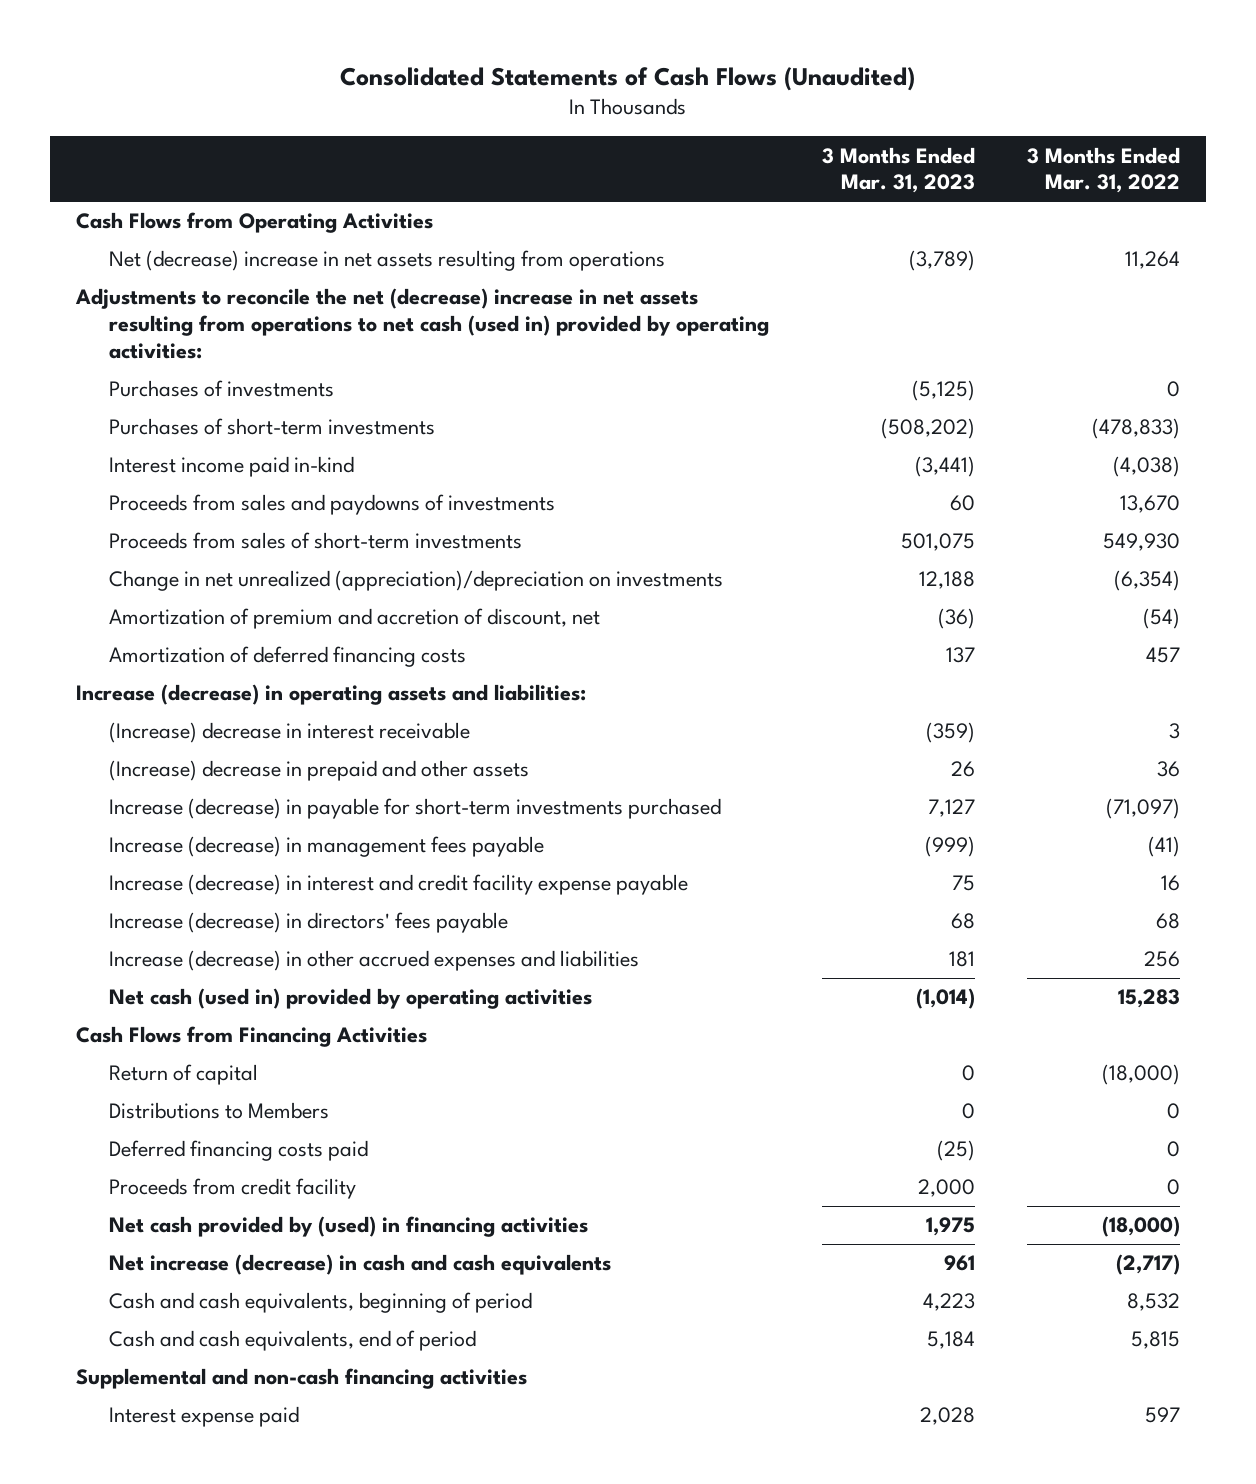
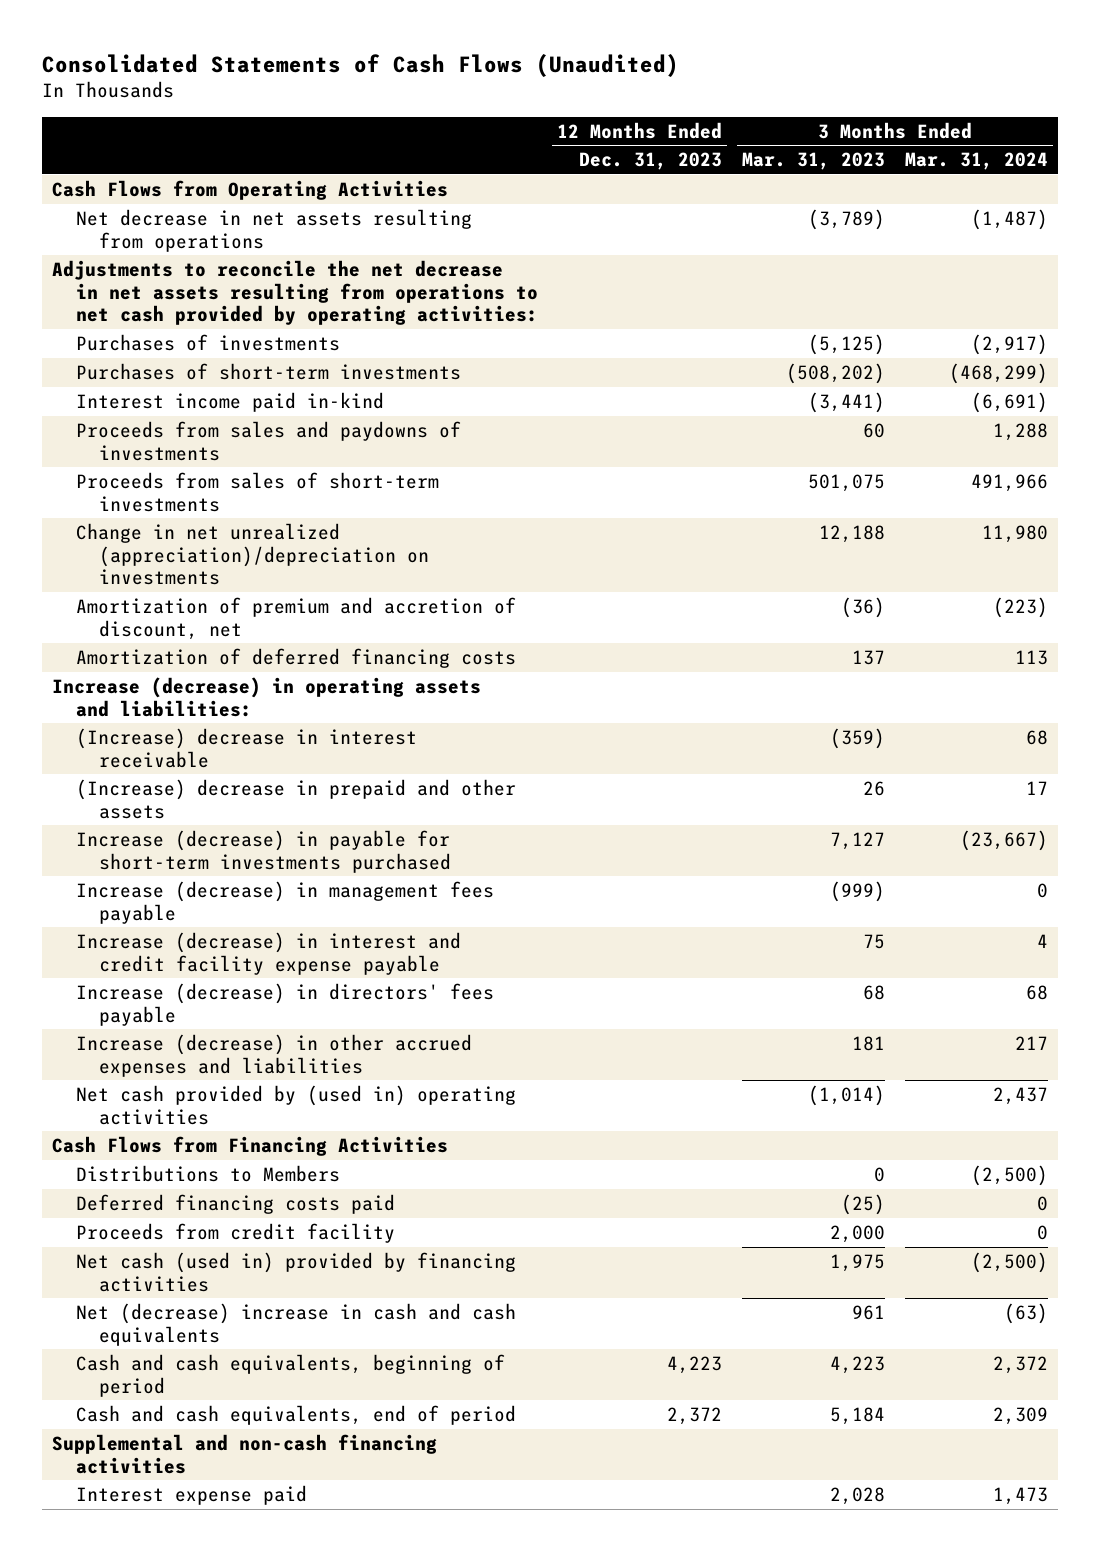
- | 3 Months Ended Mar. 31, 2023 | 3 Months Ended Mar. 31, 2022
+ | 12 Months Ended Dec. 31, 2023 | 3 Months Ended Mar. 31, 2023 | 3 Months Ended Mar. 31, 2024
- Net (decrease) increase in net assets resulting from operations | (3,789) | 11,264
- Adjustments to reconcile the net (decrease) increase in net assets resulting from operations to net cash (used in) provided by operating activities:
+ Net decrease in net assets resulting from operations | | (3,789) | (1,487)
+ Adjustments to reconcile the net decrease in net assets resulting from operations to net cash provided by operating activities:
- Net cash (used in) provided by operating activities | (1,014) | 15,283
+ Net cash provided by (used in) operating activities | | (1,014) | 2,437
- Return of capital | 0 | (18,000)
- Net cash provided by (used) in financing activities | 1,975 | (18,000)
- Net increase (decrease) in cash and cash equivalents | 961 | (2,717)
+ Net cash (used in) provided by financing activities | | 1,975 | (2,500)
+ Net (decrease) increase in cash and cash equivalents | | 961 | (63)

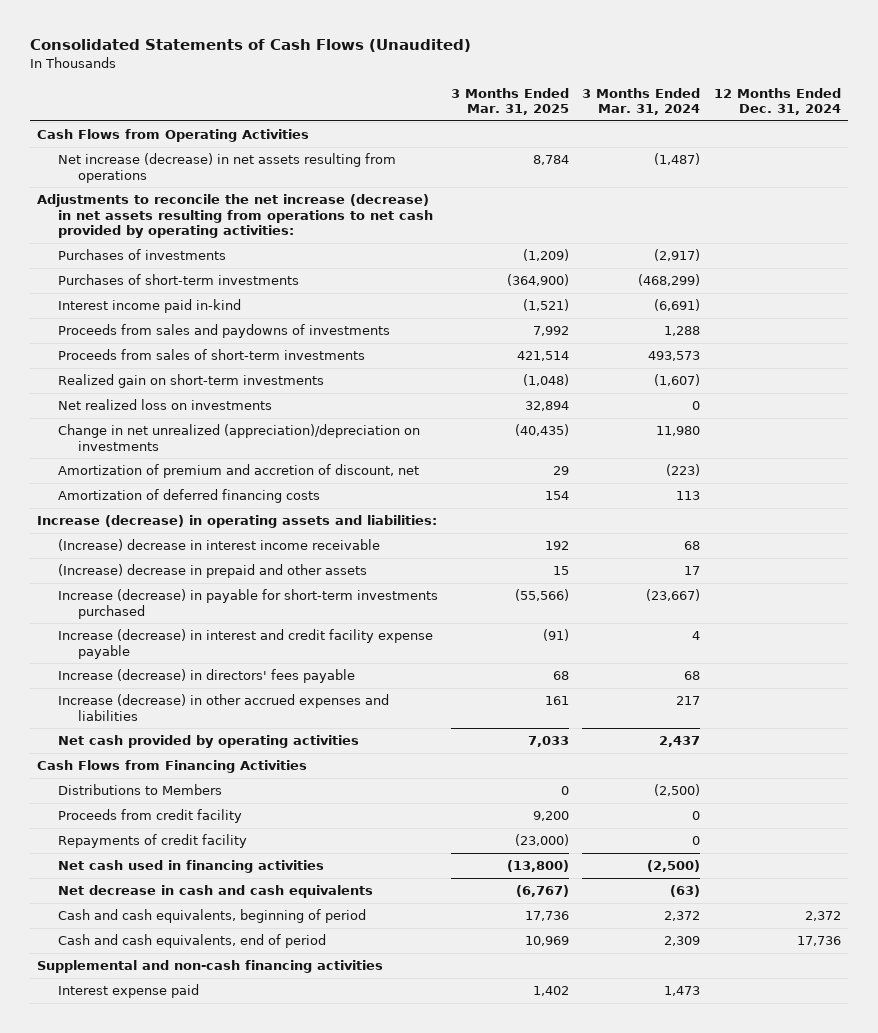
- | 12 Months Ended Dec. 31, 2023 | 3 Months Ended Mar. 31, 2023 | 3 Months Ended Mar. 31, 2024
+ | 3 Months Ended Mar. 31, 2025 | 3 Months Ended Mar. 31, 2024 | 12 Months Ended Dec. 31, 2024
- Net decrease in net assets resulting from operations | | (3,789) | (1,487)
- Adjustments to reconcile the net decrease in net assets resulting from operations to net cash provided by operating activities:
+ Net increase (decrease) in net assets resulting from operations | 8,784 | (1,487) |
+ Adjustments to reconcile the net increase (decrease) in net assets resulting from operations to net cash provided by operating activities:
- Proceeds from sales of short-term investments | | 501,075 | 491,966
+ Proceeds from sales of short-term investments | 421,514 | 493,573 |
+ Realized gain on short-term investments | (1,048) | (1,607) |
+ Net realized loss on investments | 32,894 | 0 |
- (Increase) decrease in interest receivable | | (359) | 68
+ (Increase) decrease in interest income receivable | 192 | 68 |
- Increase (decrease) in management fees payable | | (999) | 0
- Net cash provided by (used in) operating activities | | (1,014) | 2,437
+ Net cash provided by operating activities | 7,033 | 2,437 |
- Deferred financing costs paid | | (25) | 0
- Net cash (used in) provided by financing activities | | 1,975 | (2,500)
- Net (decrease) increase in cash and cash equivalents | | 961 | (63)
+ Repayments of credit facility | (23,000) | 0 |
+ Net cash used in financing activities | (13,800) | (2,500) |
+ Net decrease in cash and cash equivalents | (6,767) | (63) |

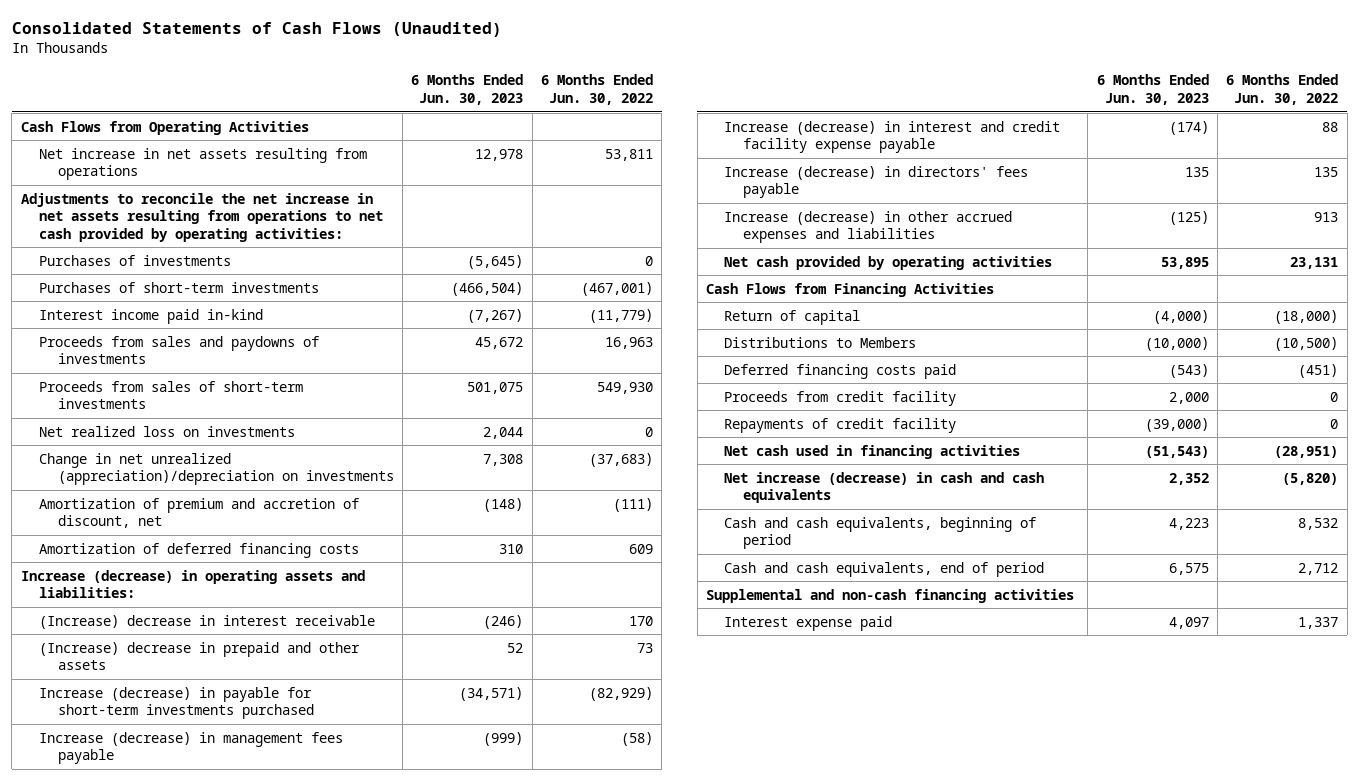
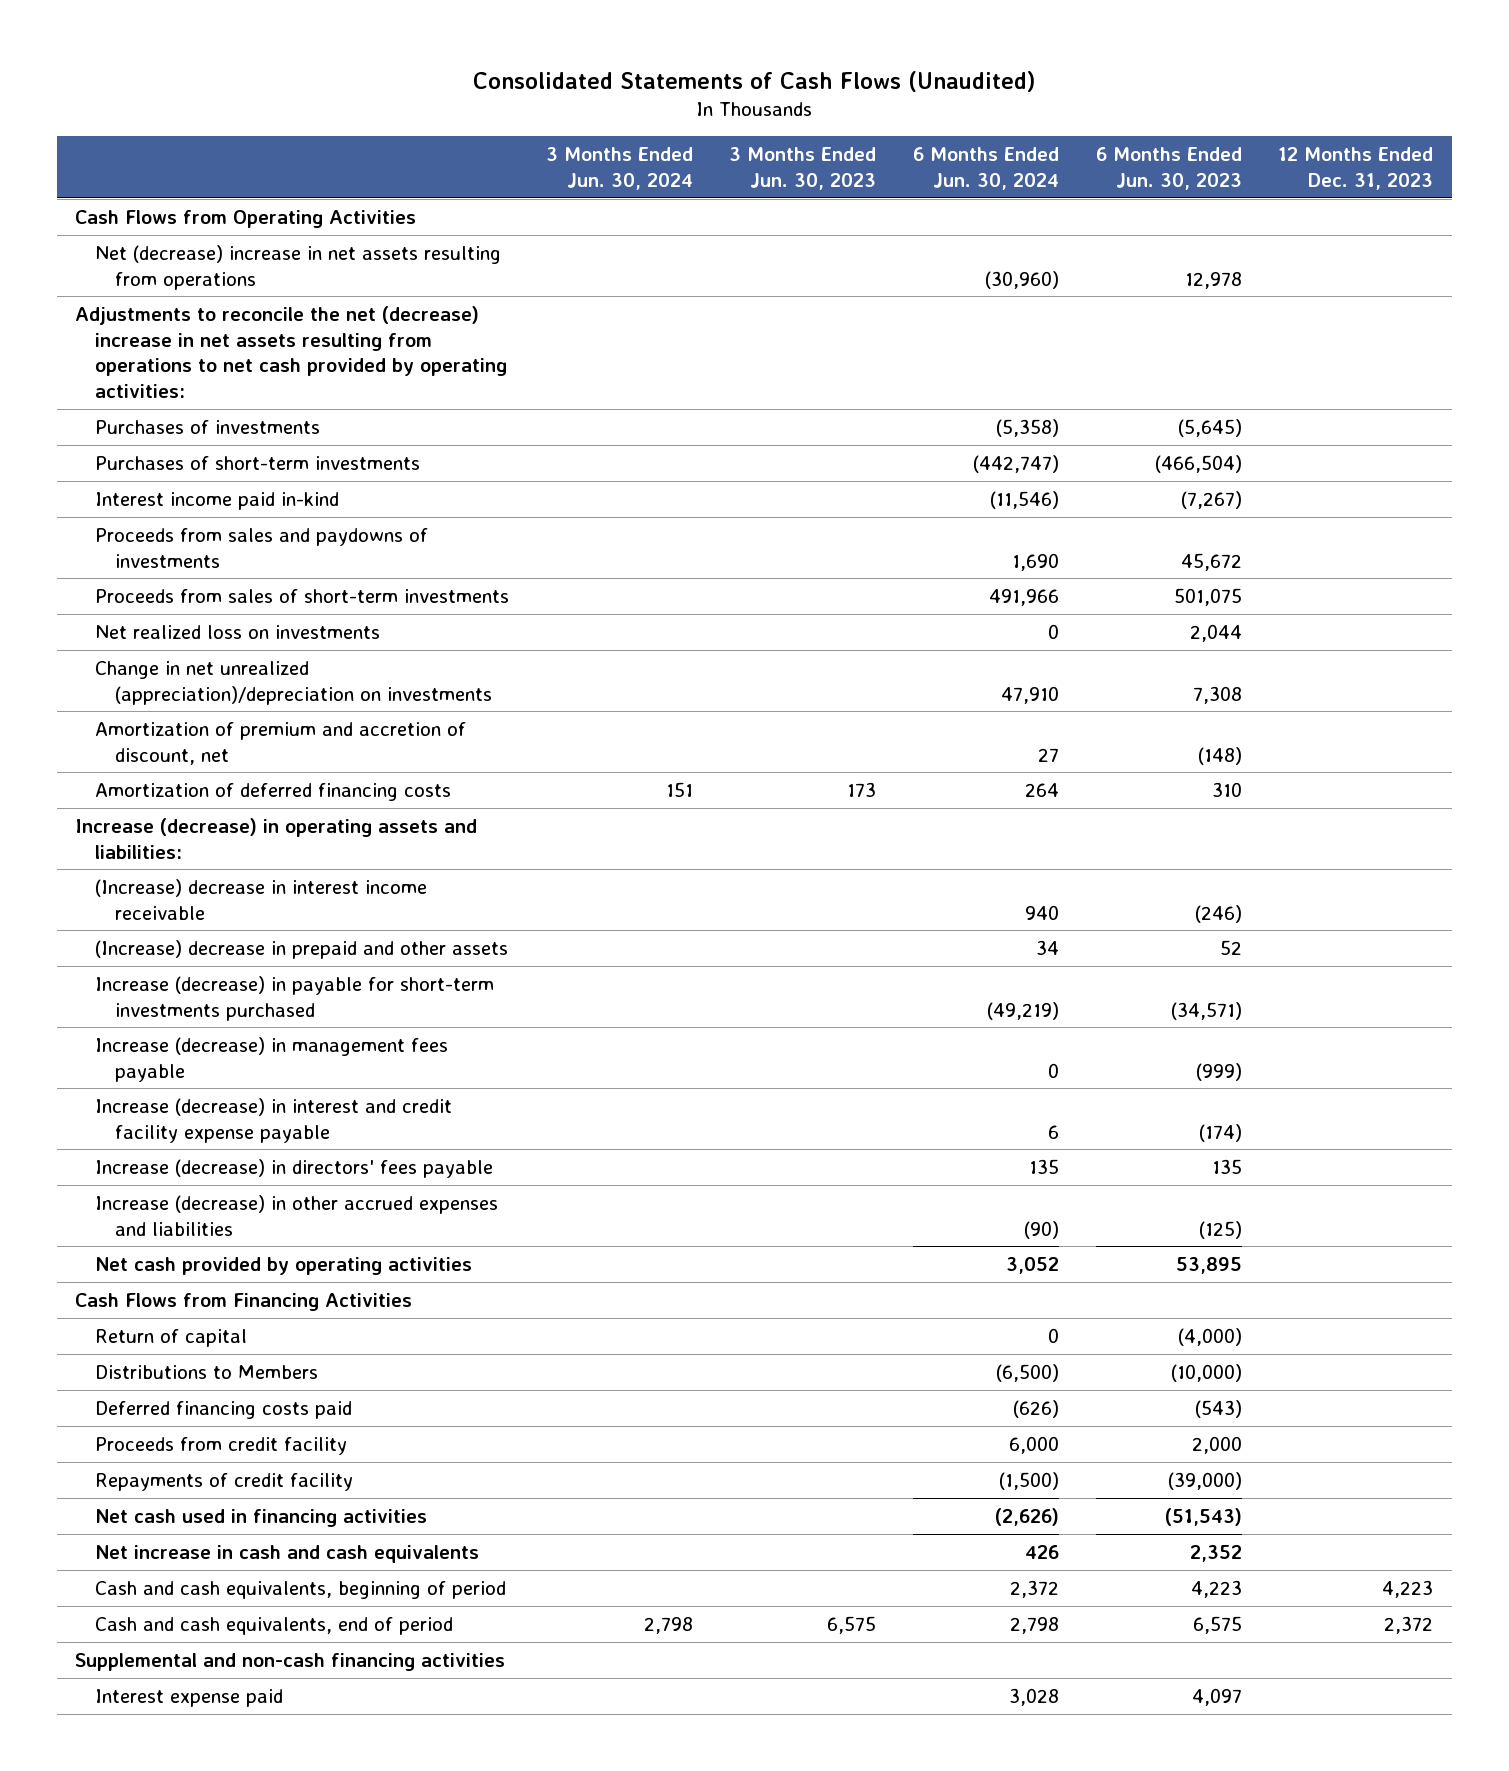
- | 6 Months Ended Jun. 30, 2023 | 6 Months Ended Jun. 30, 2022
+ | 3 Months Ended Jun. 30, 2024 | 3 Months Ended Jun. 30, 2023 | 6 Months Ended Jun. 30, 2024 | 6 Months Ended Jun. 30, 2023 | 12 Months Ended Dec. 31, 2023
- Net increase in net assets resulting from operations | 12,978 | 53,811
- Adjustments to reconcile the net increase in net assets resulting from operations to net cash provided by operating activities:
+ Net (decrease) increase in net assets resulting from operations | | | (30,960) | 12,978 |
+ Adjustments to reconcile the net (decrease) increase in net assets resulting from operations to net cash provided by operating activities:
- (Increase) decrease in interest receivable | (246) | 170
+ (Increase) decrease in interest income receivable | | | 940 | (246) |
- Net increase (decrease) in cash and cash equivalents | 2,352 | (5,820)
+ Net increase in cash and cash equivalents | | | 426 | 2,352 |

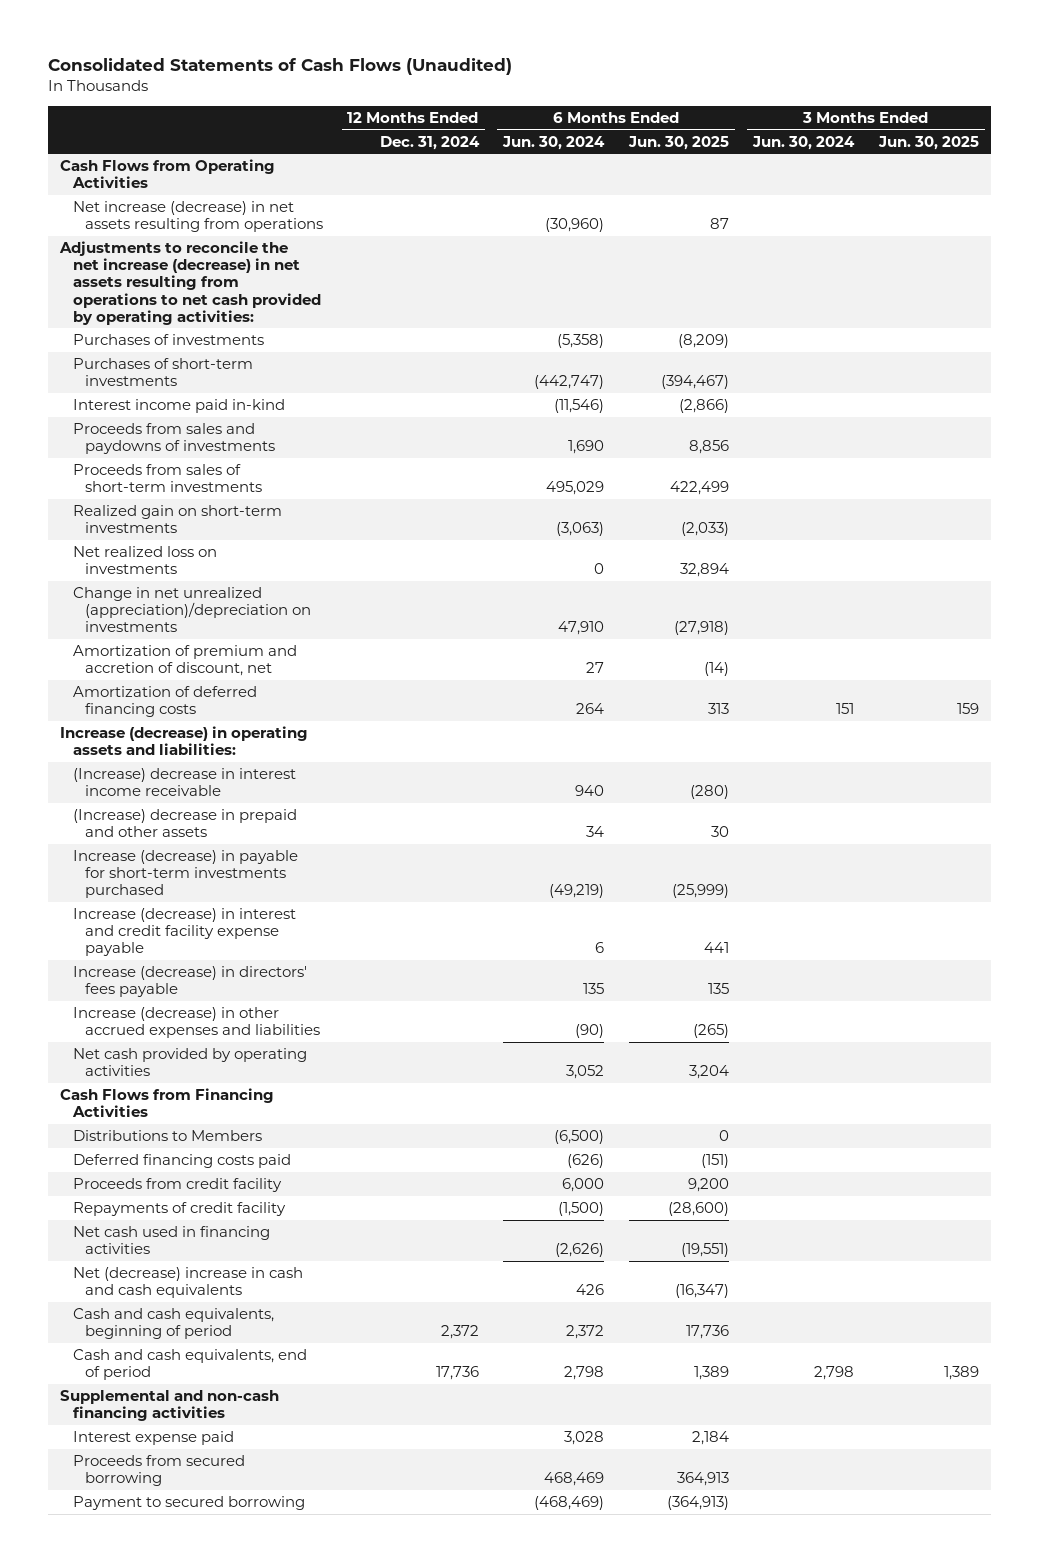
- | 3 Months Ended Jun. 30, 2024 | 3 Months Ended Jun. 30, 2023 | 6 Months Ended Jun. 30, 2024 | 6 Months Ended Jun. 30, 2023 | 12 Months Ended Dec. 31, 2023
+ | 12 Months Ended Dec. 31, 2024 | 6 Months Ended Jun. 30, 2024 | 6 Months Ended Jun. 30, 2025 | 3 Months Ended Jun. 30, 2024 | 3 Months Ended Jun. 30, 2025
- Net (decrease) increase in net assets resulting from operations | | | (30,960) | 12,978 |
- Adjustments to reconcile the net (decrease) increase in net assets resulting from operations to net cash provided by operating activities:
+ Net increase (decrease) in net assets resulting from operations | | (30,960) | 87 | |
+ Adjustments to reconcile the net increase (decrease) in net assets resulting from operations to net cash provided by operating activities:
- Proceeds from sales of short-term investments | | | 491,966 | 501,075 |
+ Proceeds from sales of short-term investments | | 495,029 | 422,499 | |
+ Realized gain on short-term investments | | (3,063) | (2,033) | |
- Increase (decrease) in management fees payable | | | 0 | (999) |
- Return of capital | | | 0 | (4,000) |
- Net increase in cash and cash equivalents | | | 426 | 2,352 |
+ Net (decrease) increase in cash and cash equivalents | | 426 | (16,347) | |
+ Proceeds from secured borrowing | | 468,469 | 364,913 | |
+ Payment to secured borrowing | | (468,469) | (364,913) | |

